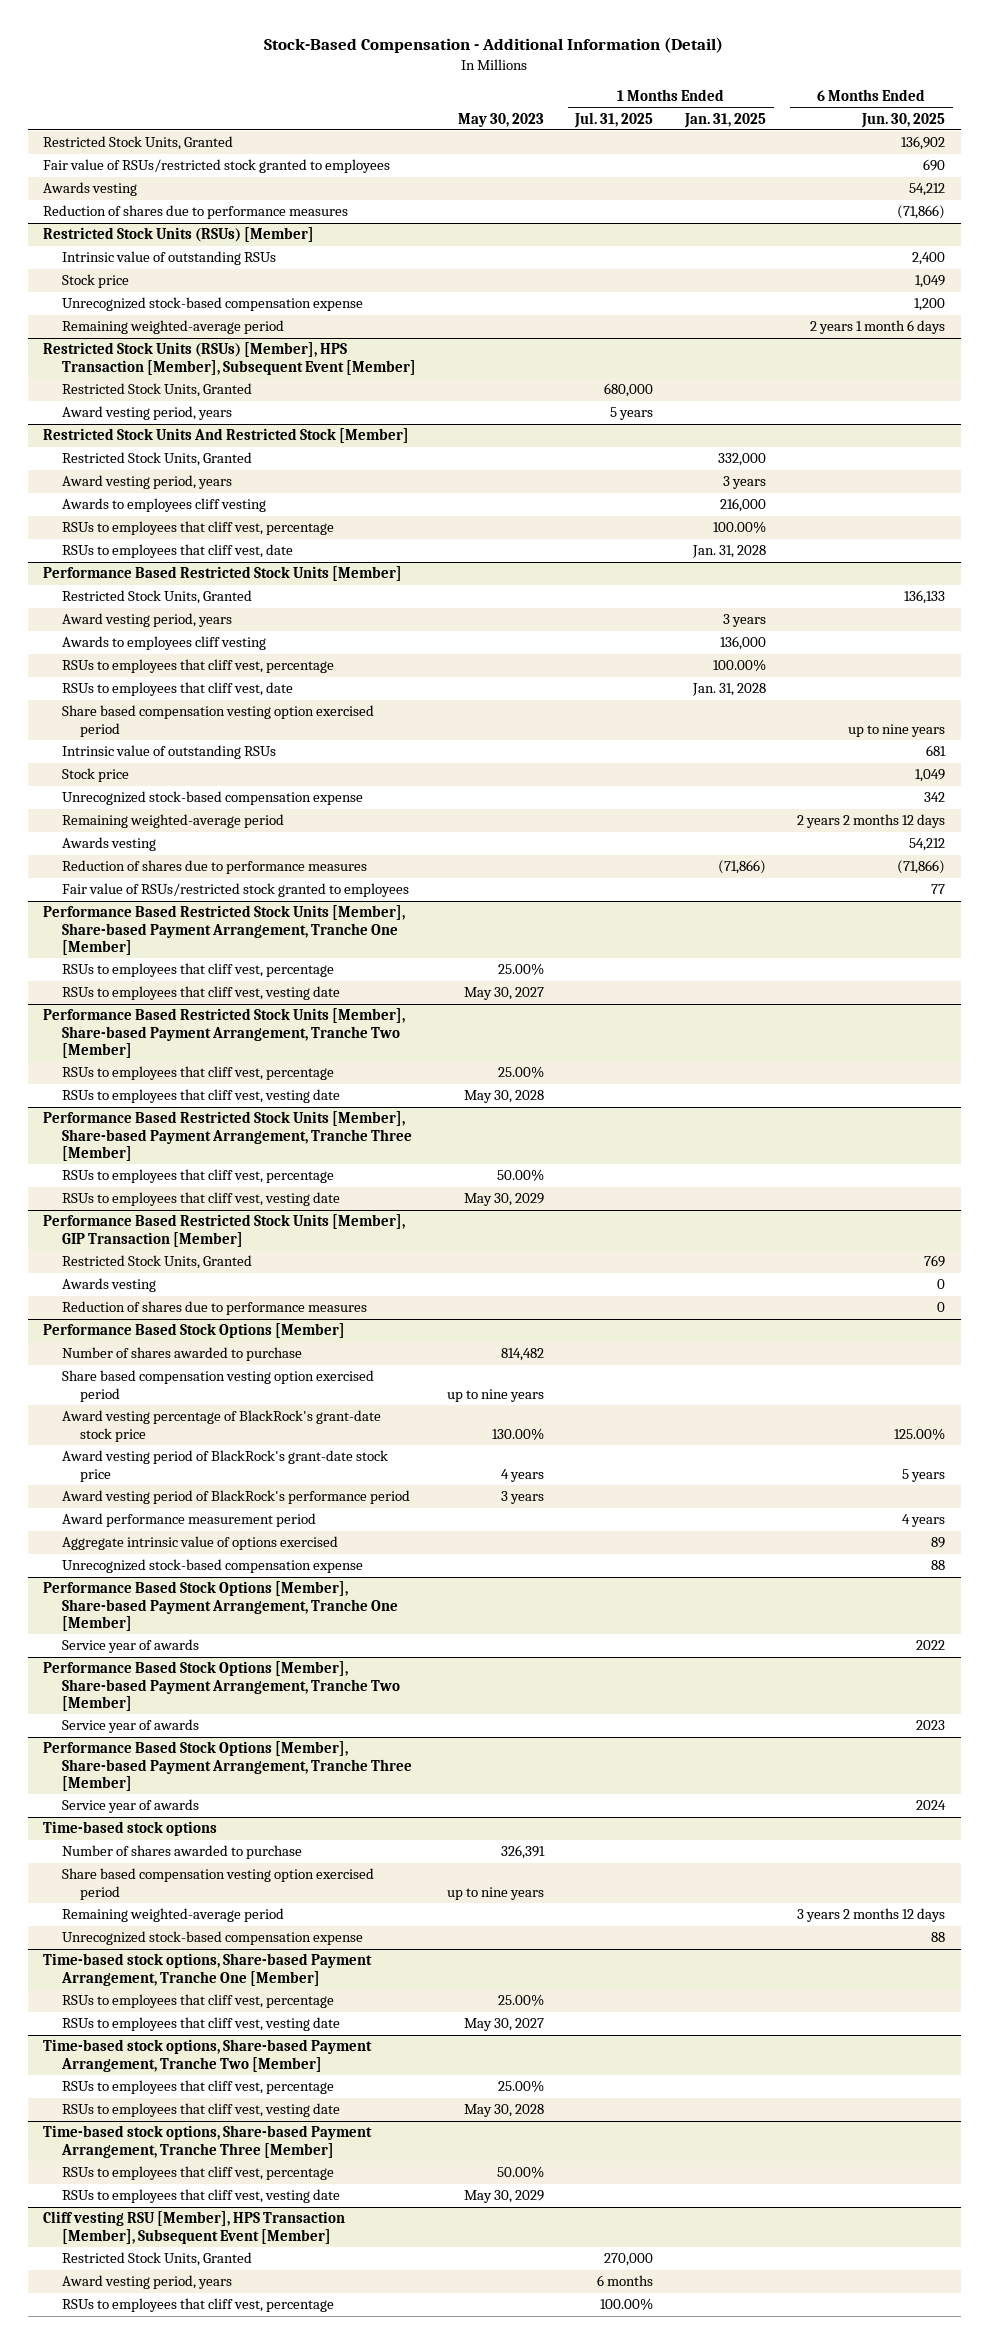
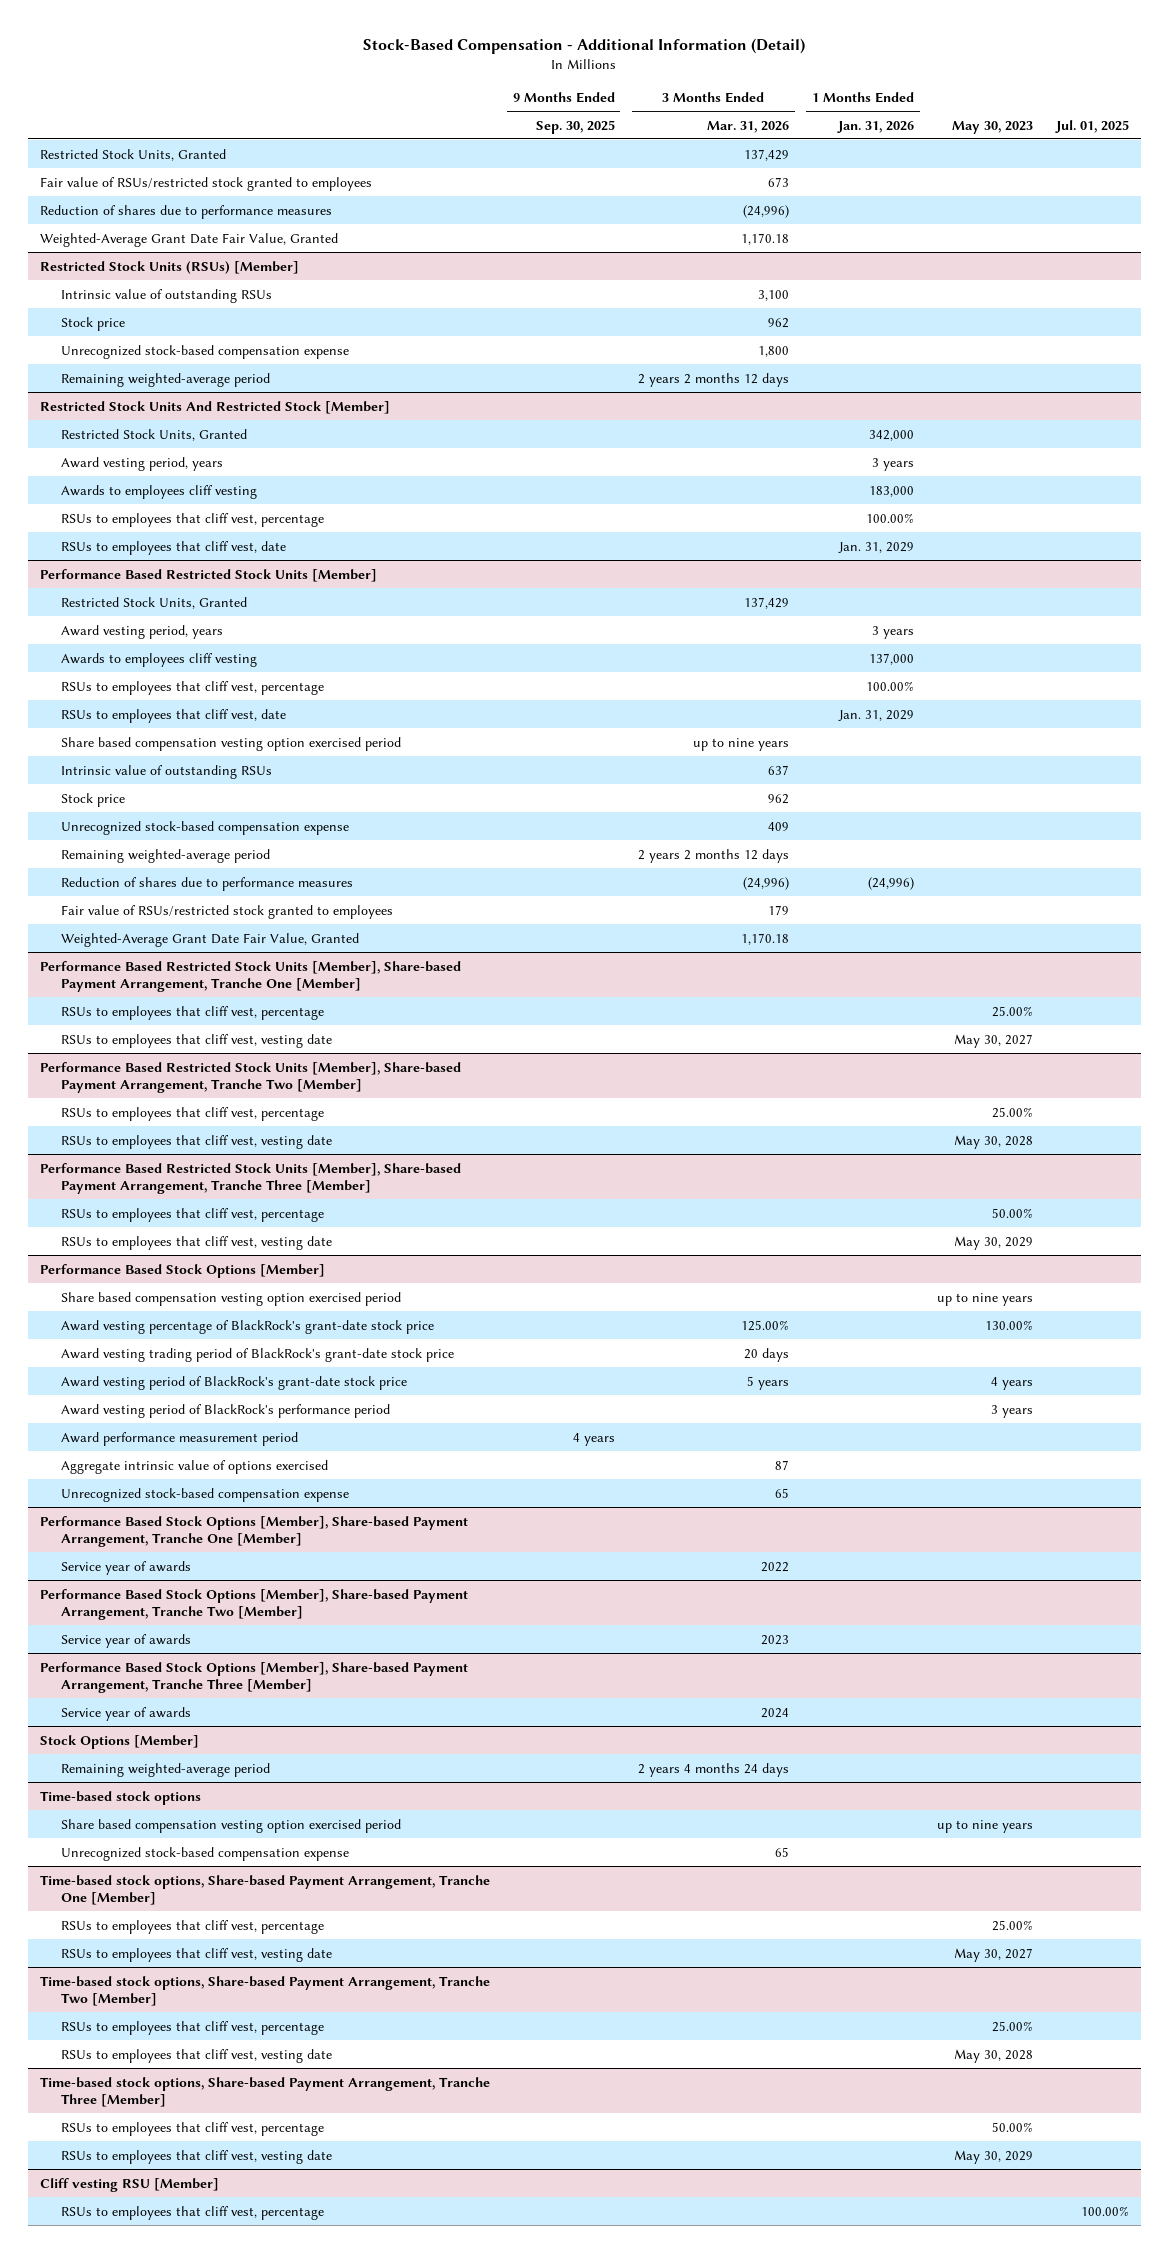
- | May 30, 2023 | 1 Months Ended Jul. 31, 2025 | 1 Months Ended Jan. 31, 2025 | 6 Months Ended Jun. 30, 2025
+ | 9 Months Ended Sep. 30, 2025 | 3 Months Ended Mar. 31, 2026 | 1 Months Ended Jan. 31, 2026 | May 30, 2023 | Jul. 01, 2025
- Awards vesting | | | | 54,212
+ Weighted-Average Grant Date Fair Value, Granted | | 1,170.18 | | |
- Restricted Stock Units (RSUs) [Member], HPS Transaction [Member], Subsequent Event [Member]
- Restricted Stock Units, Granted | | 680,000 | |
- Award vesting period, years | | 5 years | |
@ Performance Based Restricted Stock Units [Member]
- Awards vesting | | | | 54,212
+ Weighted-Average Grant Date Fair Value, Granted | | 1,170.18 | | |
- Performance Based Restricted Stock Units [Member], GIP Transaction [Member]
- Restricted Stock Units, Granted | | | | 769
- Awards vesting | | | | 0
- Reduction of shares due to performance measures | | | | 0
@ Performance Based Stock Options [Member]
- Number of shares awarded to purchase | 814,482 | | |
+ Award vesting trading period of BlackRock's grant-date stock price | | 20 days | | |
+ Stock Options [Member]
+ Remaining weighted-average period | | 2 years 4 months 24 days | | |
@ Time-based stock options
- Number of shares awarded to purchase | 326,391 | | |
- Remaining weighted-average period | | | | 3 years 2 months 12 days
- Cliff vesting RSU [Member], HPS Transaction [Member], Subsequent Event [Member]
- Restricted Stock Units, Granted | | 270,000 | |
- Award vesting period, years | | 6 months | |
+ Cliff vesting RSU [Member]

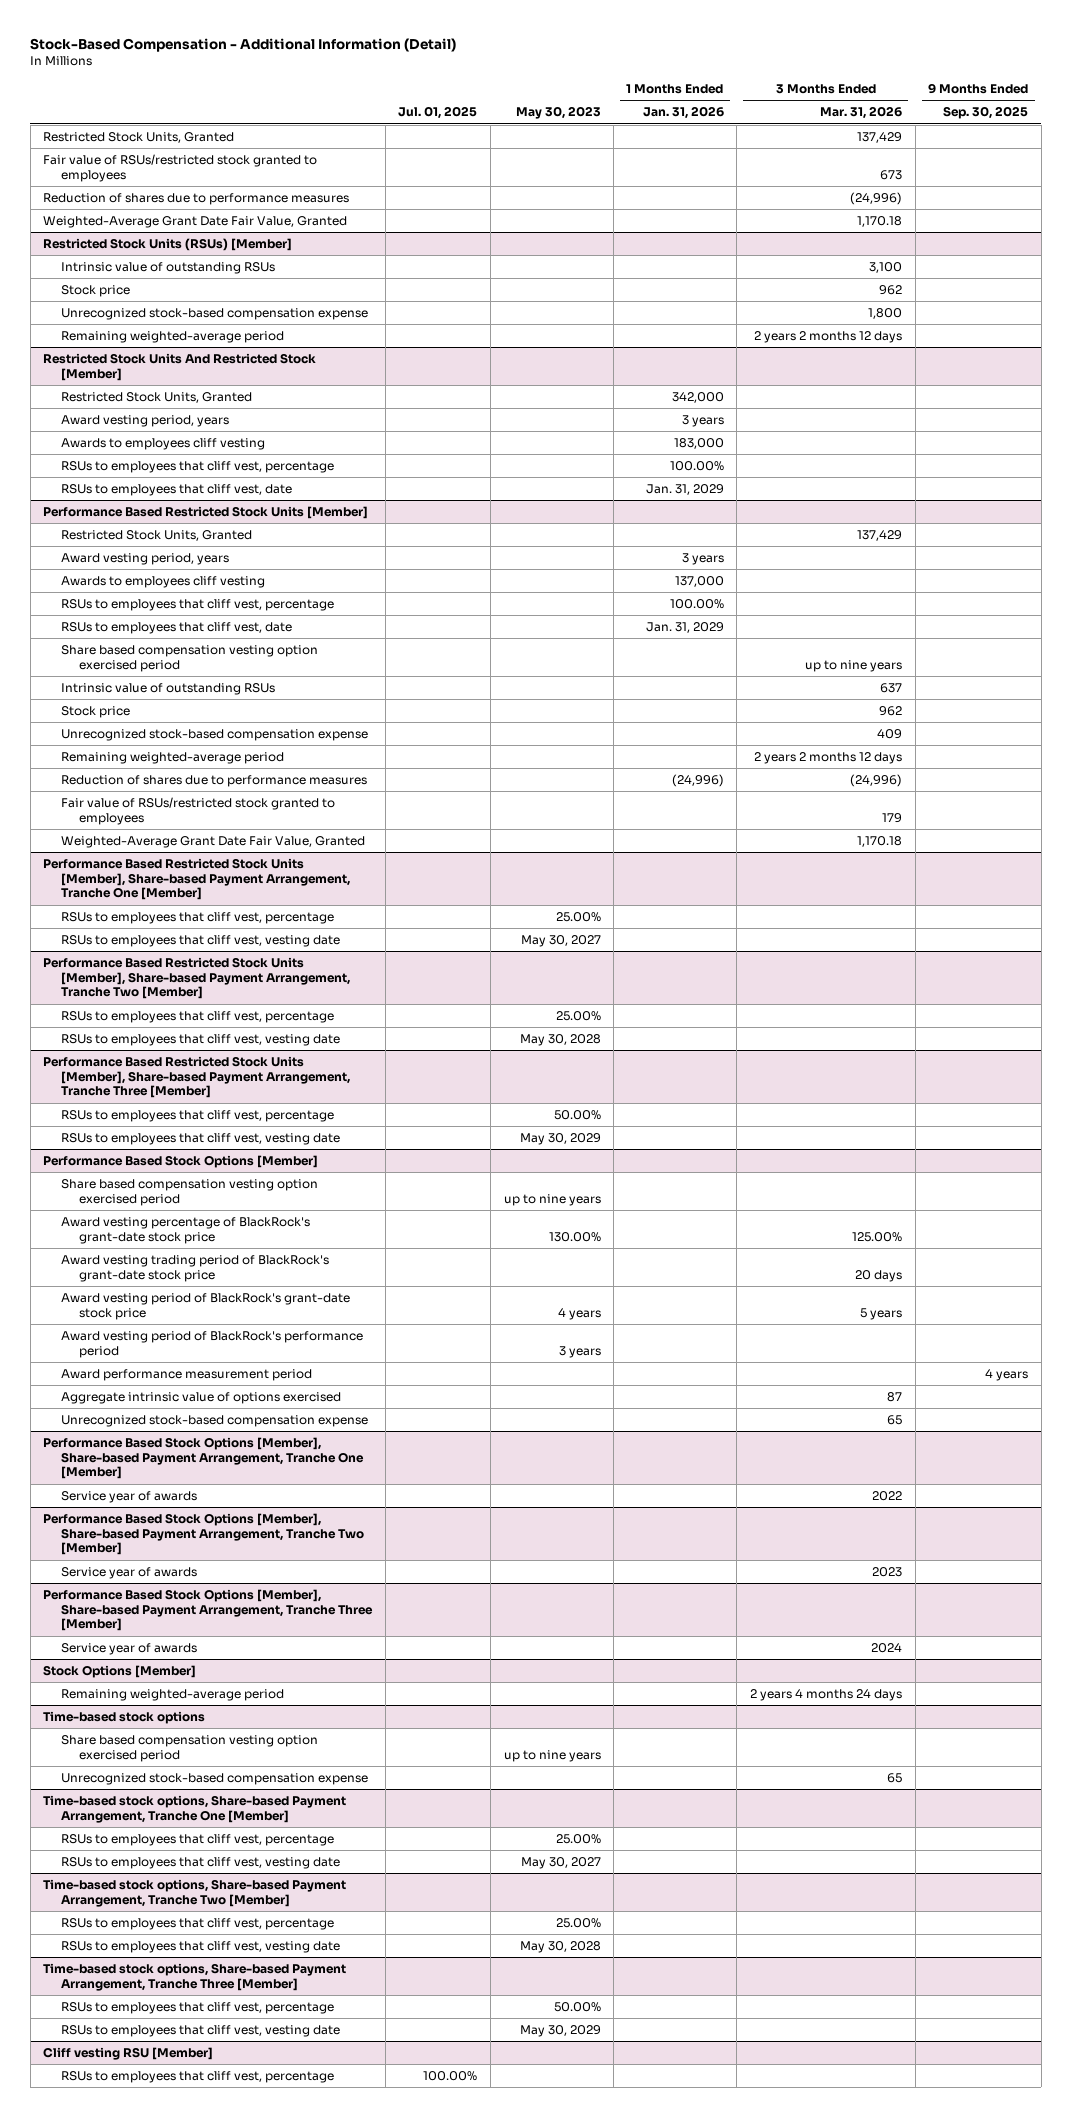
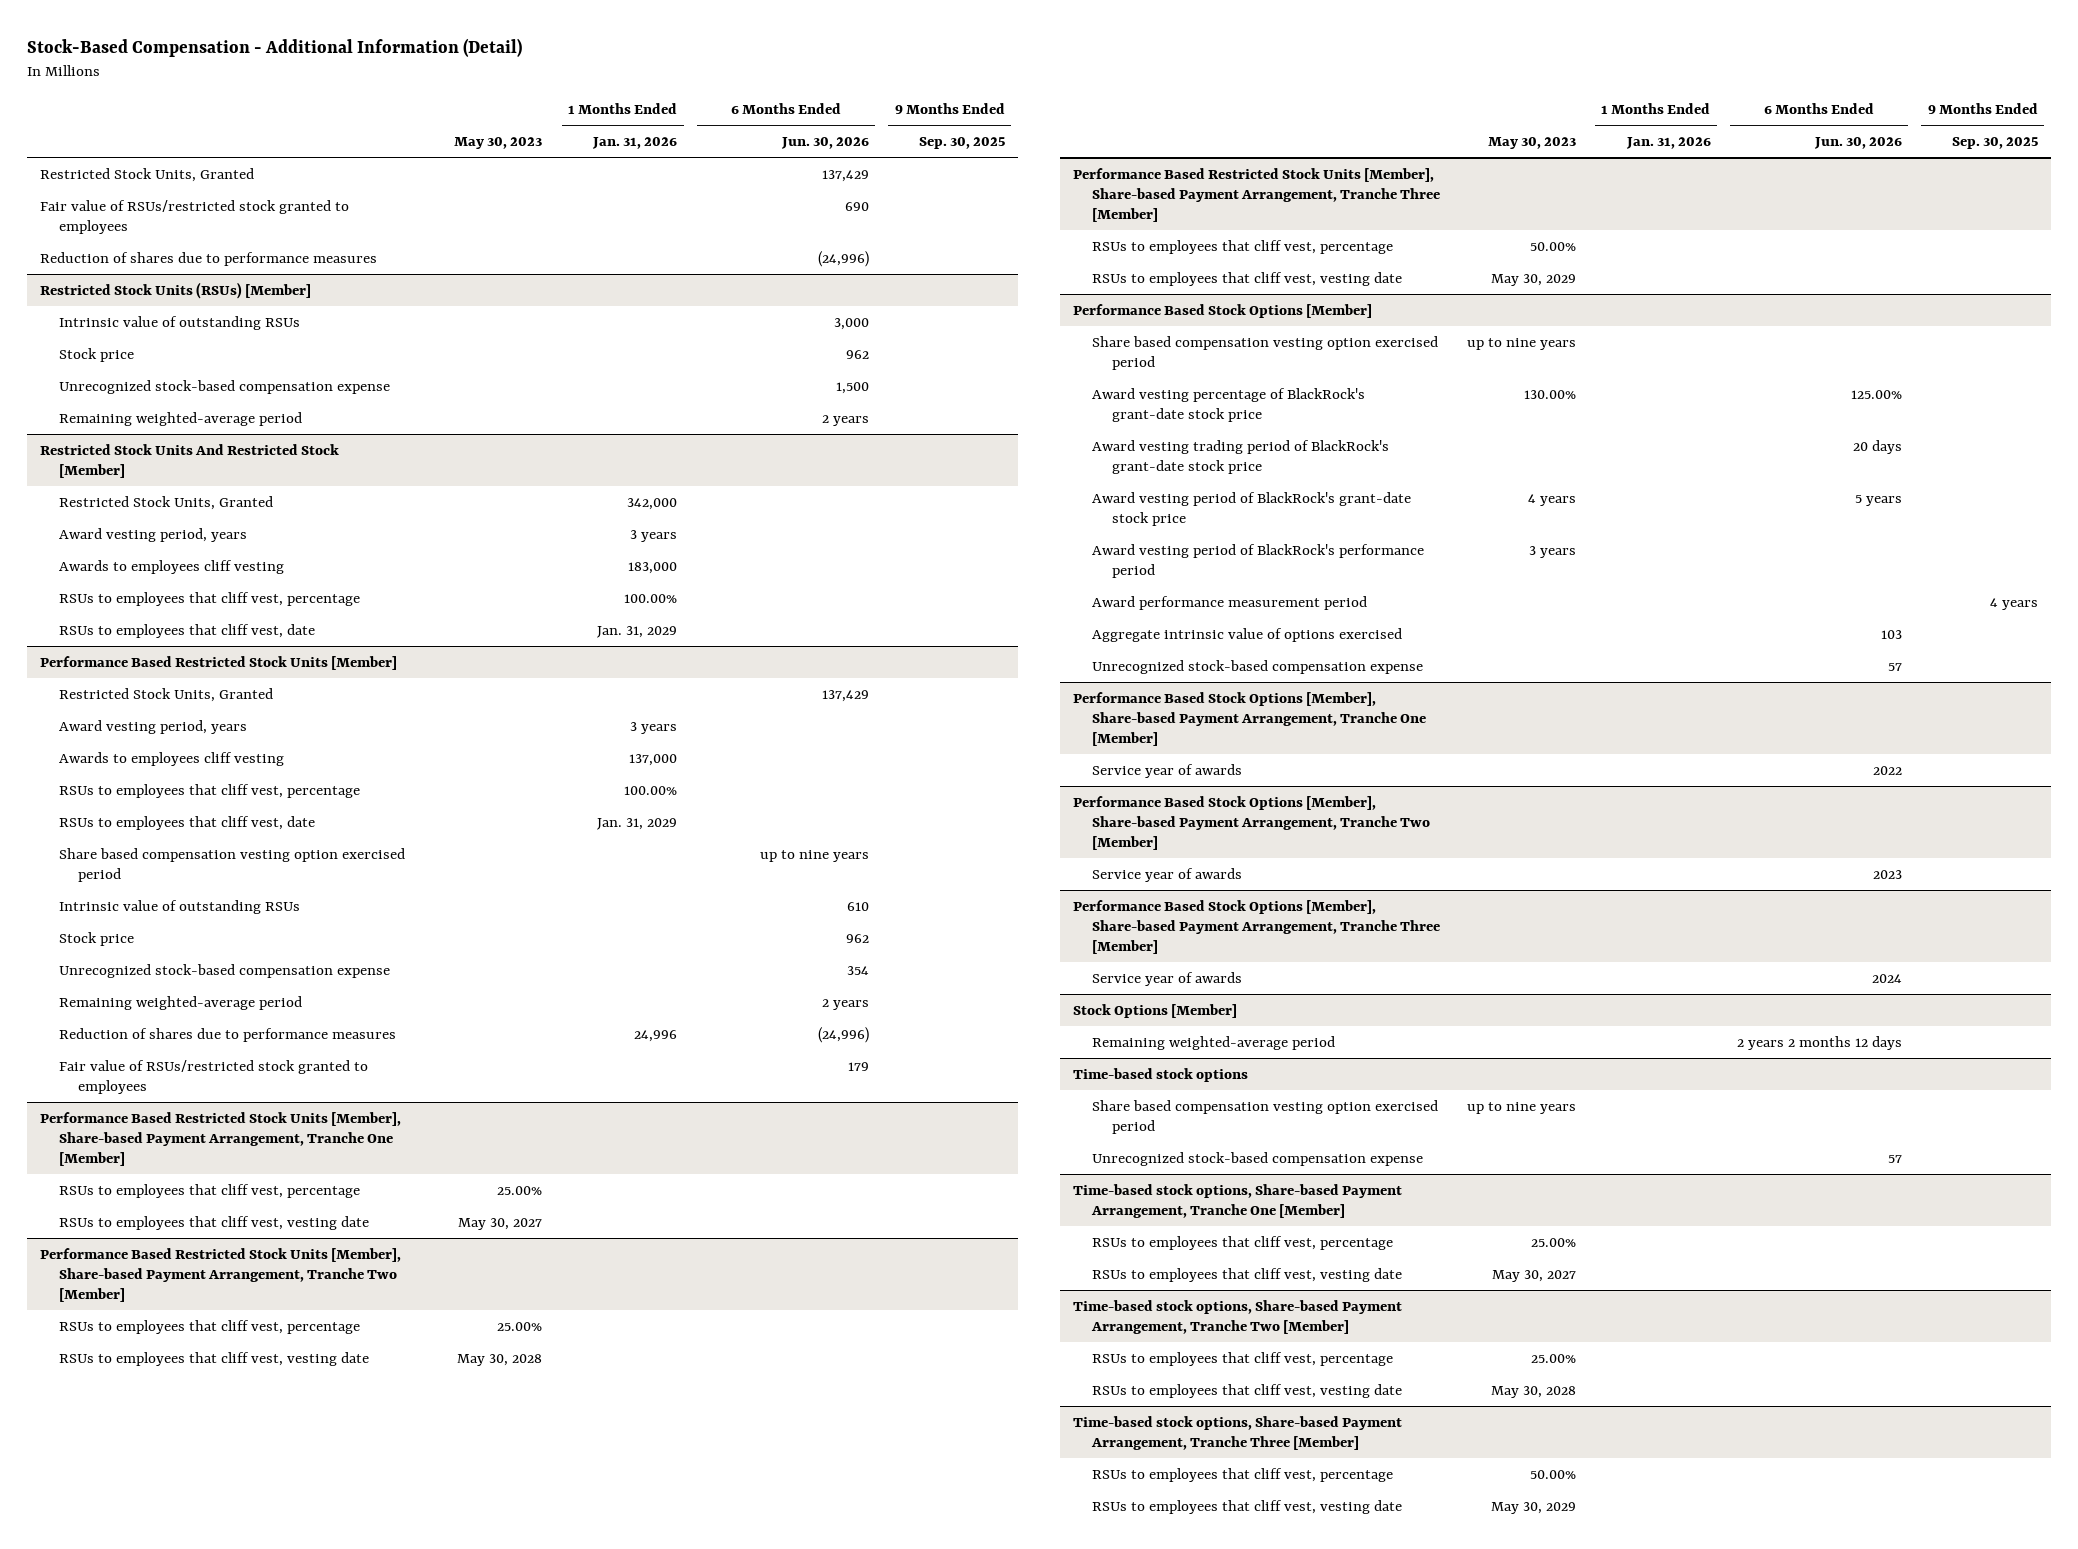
- | Jul. 01, 2025 | May 30, 2023 | 1 Months Ended Jan. 31, 2026 | 3 Months Ended Mar. 31, 2026 | 9 Months Ended Sep. 30, 2025
+ | May 30, 2023 | 1 Months Ended Jan. 31, 2026 | 6 Months Ended Jun. 30, 2026 | 9 Months Ended Sep. 30, 2025
- Weighted-Average Grant Date Fair Value, Granted | | | | 1,170.18 |
@ Performance Based Restricted Stock Units [Member]
- Reduction of shares due to performance measures | | | (24,996) | (24,996) |
+ Reduction of shares due to performance measures | | 24,996 | (24,996) |
- Weighted-Average Grant Date Fair Value, Granted | | | | 1,170.18 |
- Cliff vesting RSU [Member]
- RSUs to employees that cliff vest, percentage | 100.00% | | | |

